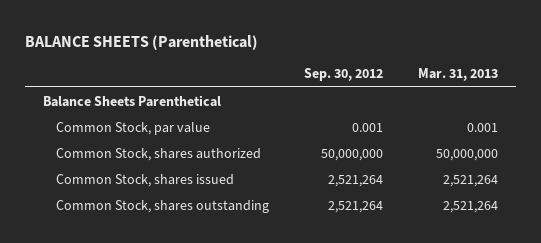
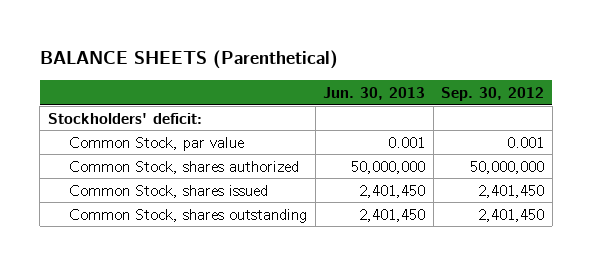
- | Sep. 30, 2012 | Mar. 31, 2013
+ | Jun. 30, 2013 | Sep. 30, 2012
- Balance Sheets Parenthetical
+ Stockholders' deficit:
- Common Stock, shares issued | 2,521,264 | 2,521,264
- Common Stock, shares outstanding | 2,521,264 | 2,521,264
+ Common Stock, shares issued | 2,401,450 | 2,401,450
+ Common Stock, shares outstanding | 2,401,450 | 2,401,450

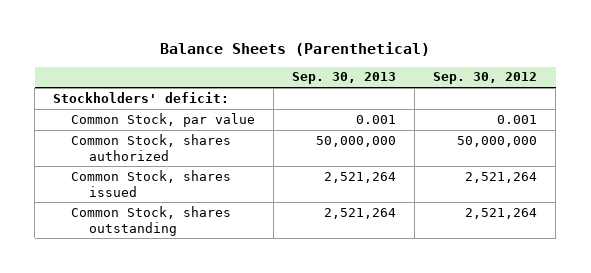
- BALANCE SHEETS (Parenthetical)
+ Balance Sheets (Parenthetical)
- | Jun. 30, 2013 | Sep. 30, 2012
+ | Sep. 30, 2013 | Sep. 30, 2012
- Common Stock, shares issued | 2,401,450 | 2,401,450
- Common Stock, shares outstanding | 2,401,450 | 2,401,450
+ Common Stock, shares issued | 2,521,264 | 2,521,264
+ Common Stock, shares outstanding | 2,521,264 | 2,521,264

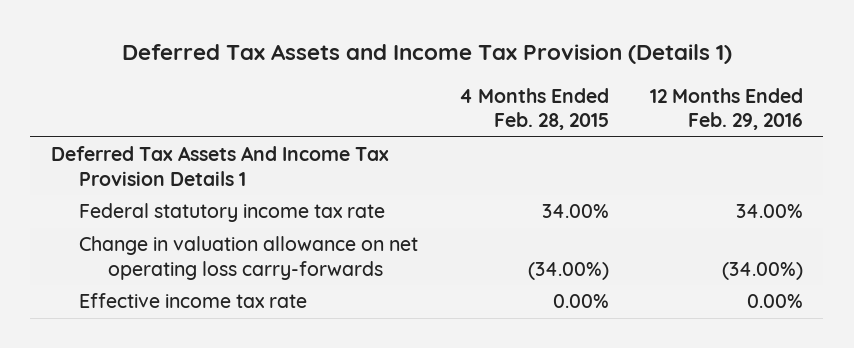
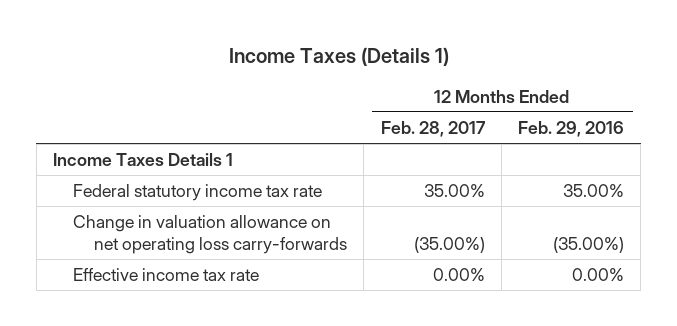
- Deferred Tax Assets and Income Tax Provision (Details 1)
+ Income Taxes (Details 1)
- | 4 Months Ended Feb. 28, 2015 | 12 Months Ended Feb. 29, 2016
+ | 12 Months Ended Feb. 28, 2017 | 12 Months Ended Feb. 29, 2016
- Deferred Tax Assets And Income Tax Provision Details 1
- Federal statutory income tax rate | 34.00% | 34.00%
- Change in valuation allowance on net operating loss carry-forwards | (34.00%) | (34.00%)
+ Income Taxes Details 1
+ Federal statutory income tax rate | 35.00% | 35.00%
+ Change in valuation allowance on net operating loss carry-forwards | (35.00%) | (35.00%)

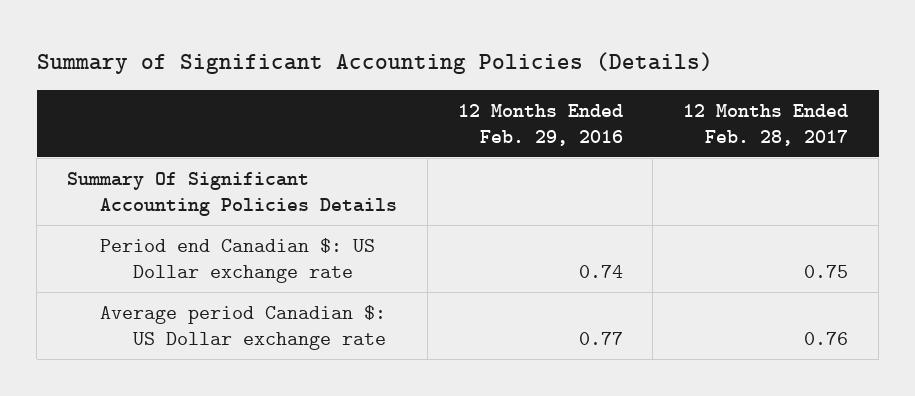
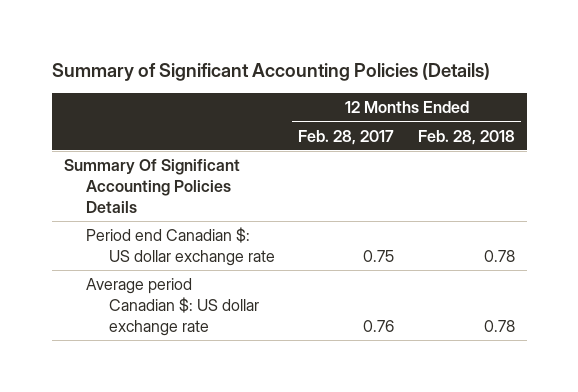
- | 12 Months Ended Feb. 29, 2016 | 12 Months Ended Feb. 28, 2017
+ | 12 Months Ended Feb. 28, 2017 | 12 Months Ended Feb. 28, 2018
- Period end Canadian $: US Dollar exchange rate | 0.74 | 0.75
- Average period Canadian $: US Dollar exchange rate | 0.77 | 0.76
+ Period end Canadian $: US dollar exchange rate | 0.75 | 0.78
+ Average period Canadian $: US dollar exchange rate | 0.76 | 0.78

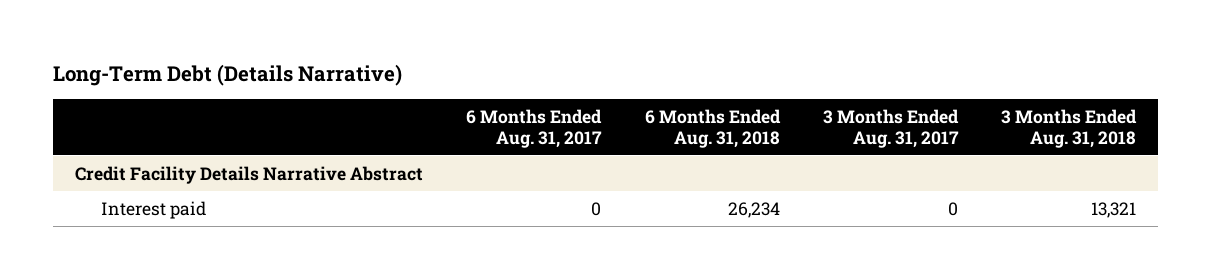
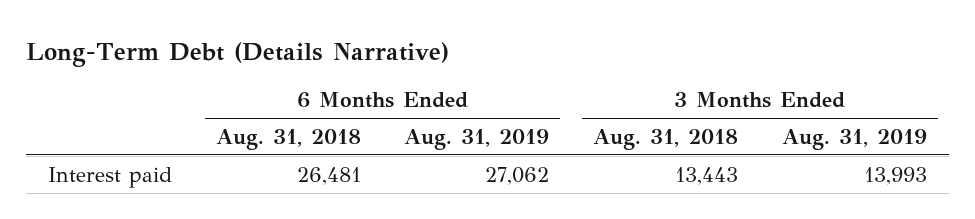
- | 6 Months Ended Aug. 31, 2017 | 6 Months Ended Aug. 31, 2018 | 3 Months Ended Aug. 31, 2017 | 3 Months Ended Aug. 31, 2018
+ | 6 Months Ended Aug. 31, 2018 | 6 Months Ended Aug. 31, 2019 | 3 Months Ended Aug. 31, 2018 | 3 Months Ended Aug. 31, 2019
- Credit Facility Details Narrative Abstract
- Interest paid | 0 | 26,234 | 0 | 13,321
+ Interest paid | 26,481 | 27,062 | 13,443 | 13,993

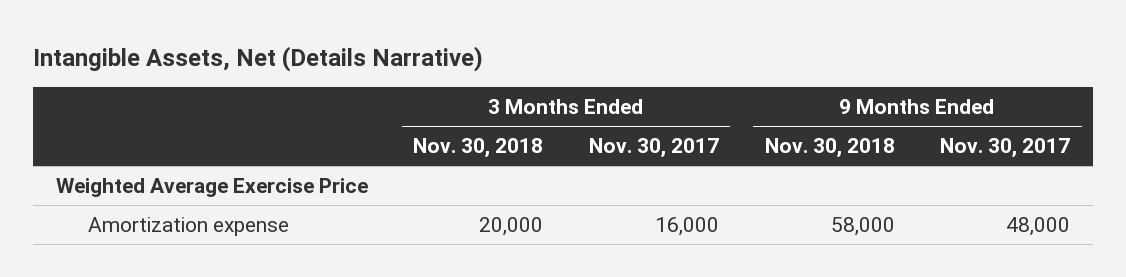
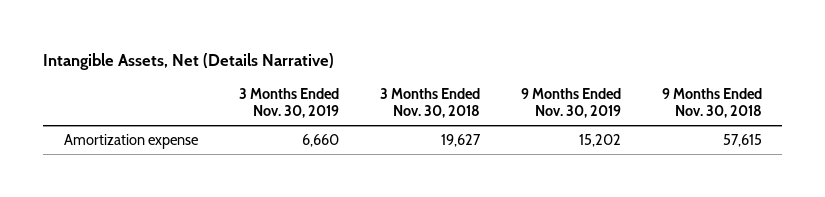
- | 3 Months Ended Nov. 30, 2018 | 3 Months Ended Nov. 30, 2017 | 9 Months Ended Nov. 30, 2018 | 9 Months Ended Nov. 30, 2017
+ | 3 Months Ended Nov. 30, 2019 | 3 Months Ended Nov. 30, 2018 | 9 Months Ended Nov. 30, 2019 | 9 Months Ended Nov. 30, 2018
- Weighted Average Exercise Price
- Amortization expense | 20,000 | 16,000 | 58,000 | 48,000
+ Amortization expense | 6,660 | 19,627 | 15,202 | 57,615

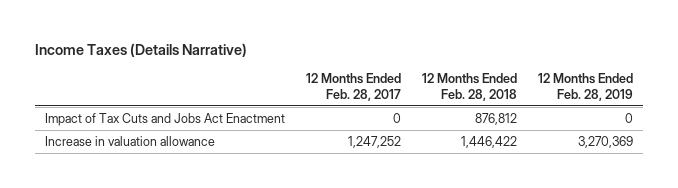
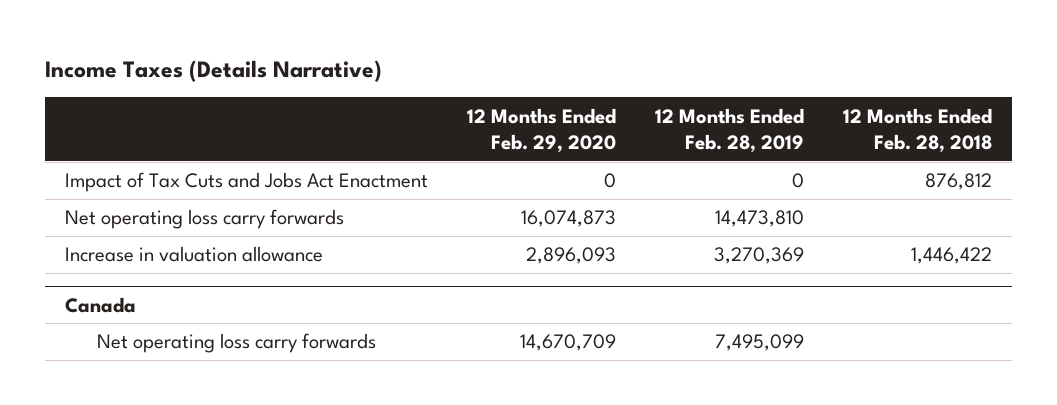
- | 12 Months Ended Feb. 28, 2017 | 12 Months Ended Feb. 28, 2018 | 12 Months Ended Feb. 28, 2019
+ | 12 Months Ended Feb. 29, 2020 | 12 Months Ended Feb. 28, 2019 | 12 Months Ended Feb. 28, 2018
+ Net operating loss carry forwards | 16,074,873 | 14,473,810 |
+ Canada
+ Net operating loss carry forwards | 14,670,709 | 7,495,099 |

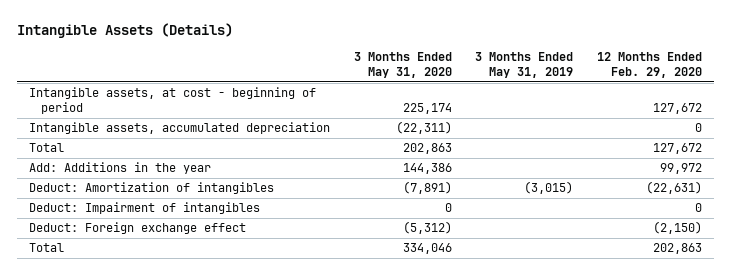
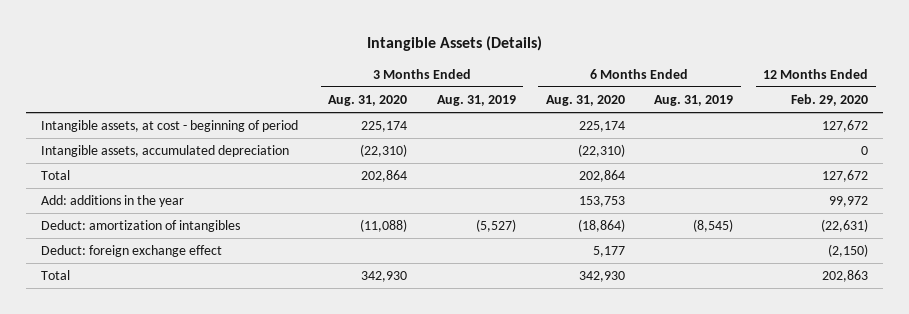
- | 3 Months Ended May 31, 2020 | 3 Months Ended May 31, 2019 | 12 Months Ended Feb. 29, 2020
+ | 3 Months Ended Aug. 31, 2020 | 3 Months Ended Aug. 31, 2019 | 6 Months Ended Aug. 31, 2020 | 6 Months Ended Aug. 31, 2019 | 12 Months Ended Feb. 29, 2020
- Add: Additions in the year | 144,386 | | 99,972
- Deduct: Amortization of intangibles | (7,891) | (3,015) | (22,631)
- Deduct: Impairment of intangibles | 0 | | 0
- Deduct: Foreign exchange effect | (5,312) | | (2,150)
+ Add: additions in the year | | | 153,753 | | 99,972
+ Deduct: amortization of intangibles | (11,088) | (5,527) | (18,864) | (8,545) | (22,631)
+ Deduct: foreign exchange effect | | | 5,177 | | (2,150)

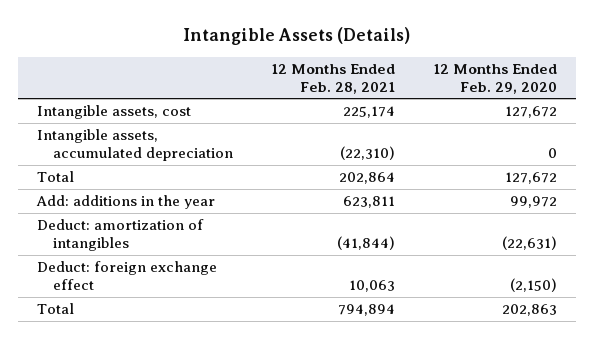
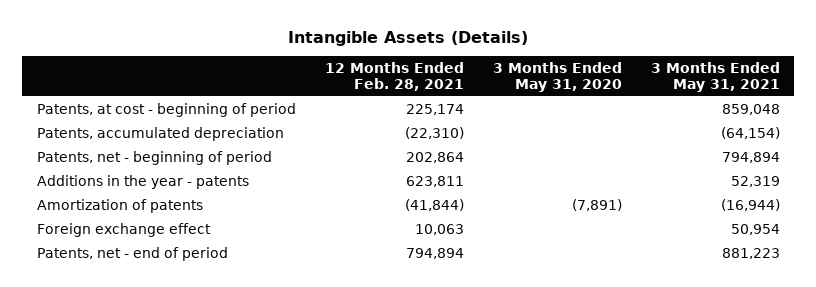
- | 12 Months Ended Feb. 28, 2021 | 12 Months Ended Feb. 29, 2020
+ | 12 Months Ended Feb. 28, 2021 | 3 Months Ended May 31, 2020 | 3 Months Ended May 31, 2021
- Intangible assets, cost | 225,174 | 127,672
- Intangible assets, accumulated depreciation | (22,310) | 0
- Total | 202,864 | 127,672
- Add: additions in the year | 623,811 | 99,972
- Deduct: amortization of intangibles | (41,844) | (22,631)
- Deduct: foreign exchange effect | 10,063 | (2,150)
- Total | 794,894 | 202,863
+ Patents, at cost - beginning of period | 225,174 | | 859,048
+ Patents, accumulated depreciation | (22,310) | | (64,154)
+ Patents, net - beginning of period | 202,864 | | 794,894
+ Additions in the year - patents | 623,811 | | 52,319
+ Amortization of patents | (41,844) | (7,891) | (16,944)
+ Foreign exchange effect | 10,063 | | 50,954
+ Patents, net - end of period | 794,894 | | 881,223

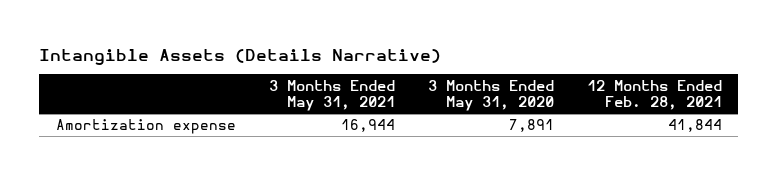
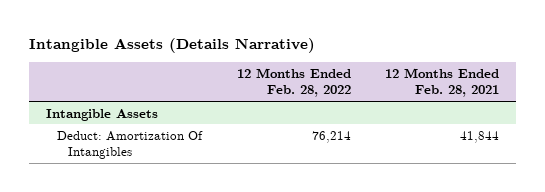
- | 3 Months Ended May 31, 2021 | 3 Months Ended May 31, 2020 | 12 Months Ended Feb. 28, 2021
+ | 12 Months Ended Feb. 28, 2022 | 12 Months Ended Feb. 28, 2021
- Amortization expense | 16,944 | 7,891 | 41,844
+ Intangible Assets
+ Deduct: Amortization Of Intangibles | 76,214 | 41,844

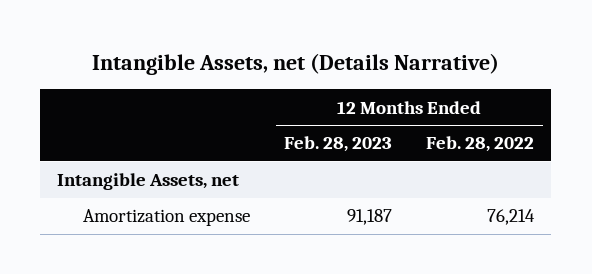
- Intangible Assets (Details Narrative)
+ Intangible Assets, net (Details Narrative)
- | 12 Months Ended Feb. 28, 2022 | 12 Months Ended Feb. 28, 2021
+ | 12 Months Ended Feb. 28, 2023 | 12 Months Ended Feb. 28, 2022
- Intangible Assets
- Deduct: Amortization Of Intangibles | 76,214 | 41,844
+ Intangible Assets, net
+ Amortization expense | 91,187 | 76,214

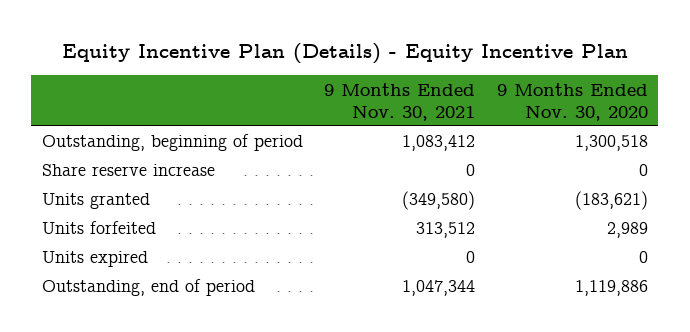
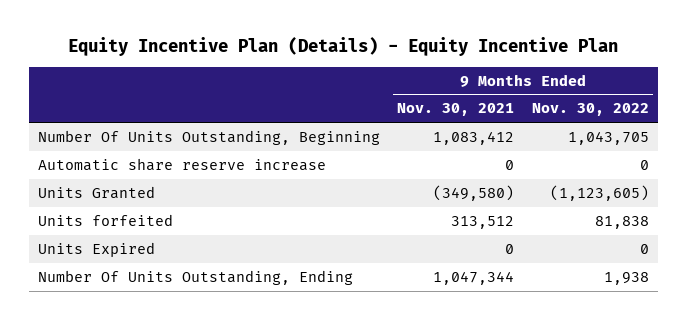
- | 9 Months Ended Nov. 30, 2021 | 9 Months Ended Nov. 30, 2020
+ | 9 Months Ended Nov. 30, 2021 | 9 Months Ended Nov. 30, 2022
- Outstanding, beginning of period | 1,083,412 | 1,300,518
- Share reserve increase | 0 | 0
- Units granted | (349,580) | (183,621)
+ Number Of Units Outstanding, Beginning | 1,083,412 | 1,043,705
+ Automatic share reserve increase | 0 | 0
+ Units Granted | (349,580) | (1,123,605)
- Units expired | 0 | 0
- Outstanding, end of period | 1,047,344 | 1,119,886
+ Units Expired | 0 | 0
+ Number Of Units Outstanding, Ending | 1,047,344 | 1,938

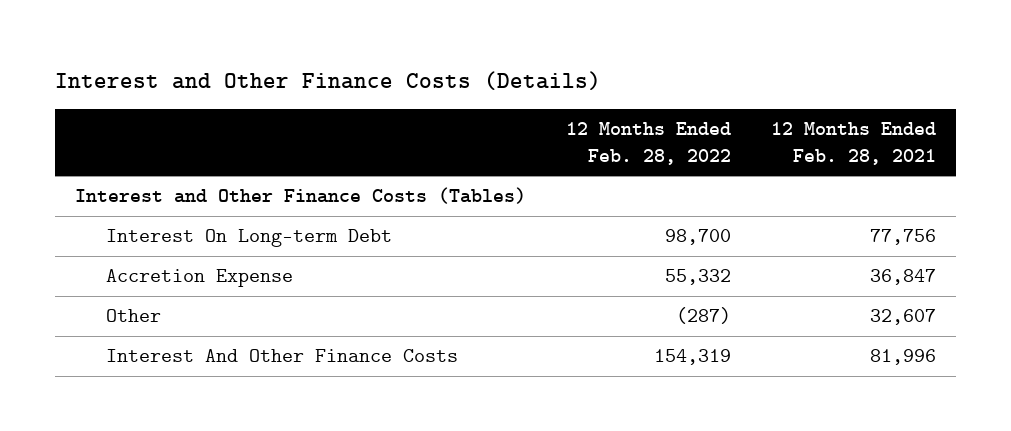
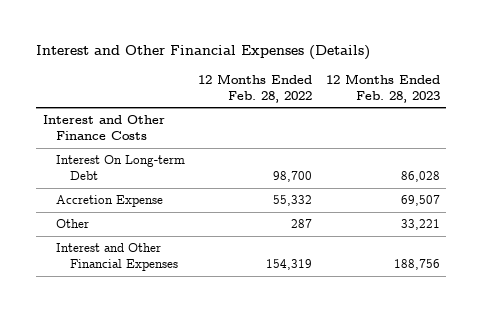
- Interest and Other Finance Costs (Details)
+ Interest and Other Financial Expenses (Details)
- | 12 Months Ended Feb. 28, 2022 | 12 Months Ended Feb. 28, 2021
+ | 12 Months Ended Feb. 28, 2022 | 12 Months Ended Feb. 28, 2023
- Interest and Other Finance Costs (Tables)
+ Interest and Other Finance Costs
- Other | (287) | 32,607
- Interest And Other Finance Costs | 154,319 | 81,996
+ Other | 287 | 33,221
+ Interest and Other Financial Expenses | 154,319 | 188,756

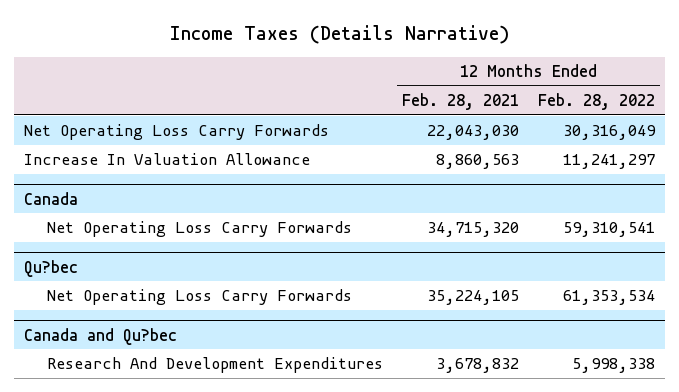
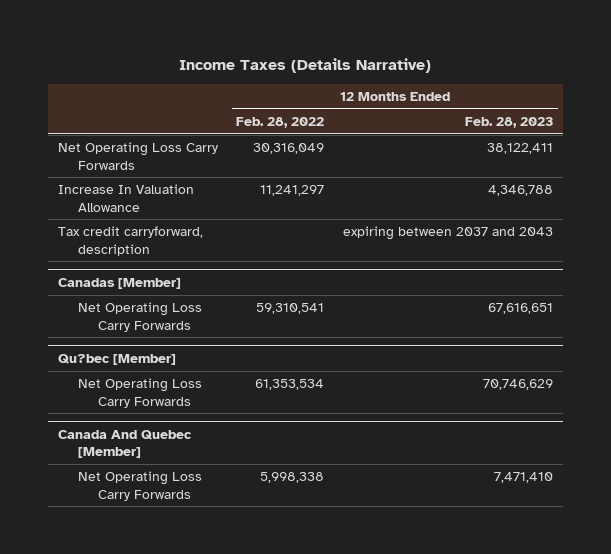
- | 12 Months Ended Feb. 28, 2021 | 12 Months Ended Feb. 28, 2022
+ | 12 Months Ended Feb. 28, 2022 | 12 Months Ended Feb. 28, 2023
- Canada
+ Tax credit carryforward, description | | expiring between 2037 and 2043
+ Canadas [Member]
- Qu?bec
+ Qu?bec [Member]
- Canada and Qu?bec
- Research And Development Expenditures | 3,678,832 | 5,998,338
+ Canada And Quebec [Member]
+ Net Operating Loss Carry Forwards | 5,998,338 | 7,471,410

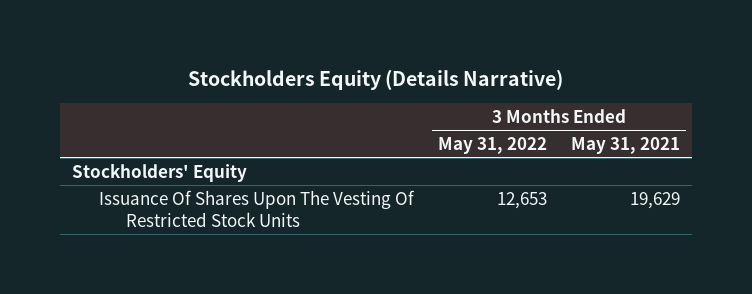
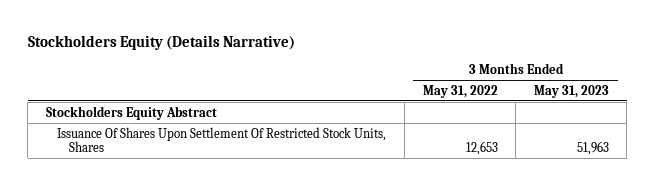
- | 3 Months Ended May 31, 2022 | 3 Months Ended May 31, 2021
+ | 3 Months Ended May 31, 2022 | 3 Months Ended May 31, 2023
- Stockholders' Equity
- Issuance Of Shares Upon The Vesting Of Restricted Stock Units | 12,653 | 19,629
+ Stockholders Equity Abstract
+ Issuance Of Shares Upon Settlement Of Restricted Stock Units, Shares | 12,653 | 51,963

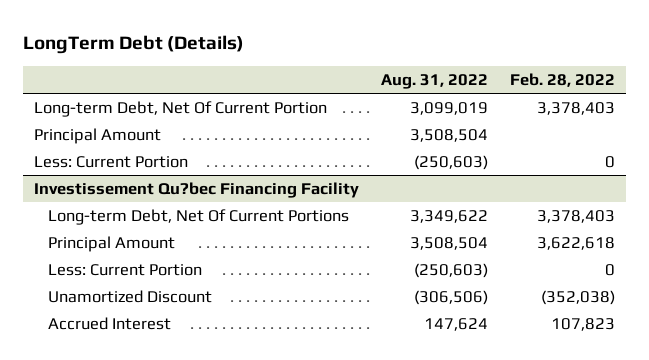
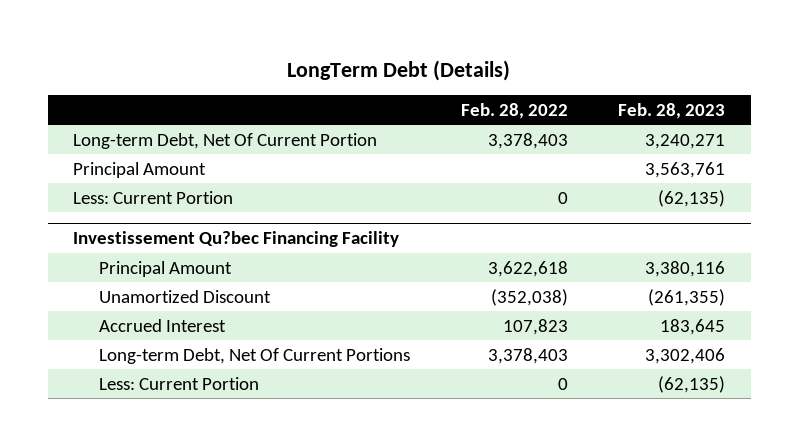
- | Aug. 31, 2022 | Feb. 28, 2022
+ | Feb. 28, 2022 | Feb. 28, 2023
@ Investissement Qu?bec Financing Facility
moved down: Long-term Debt, Net Of Current Portions | 3,378,403 | 3,302,406
moved down: Less: Current Portion | 0 | (62,135)

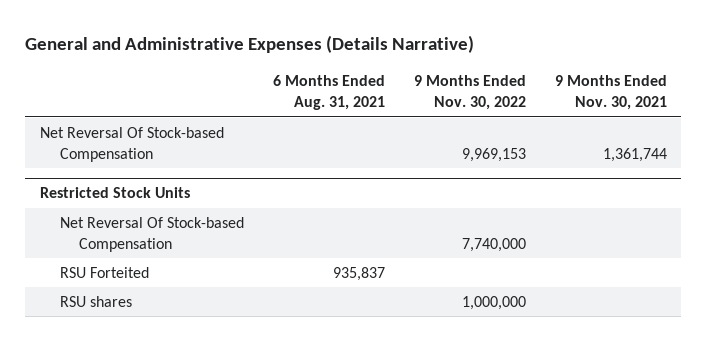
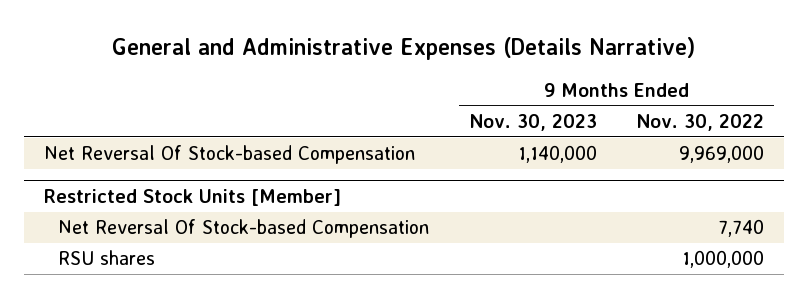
- | 6 Months Ended Aug. 31, 2021 | 9 Months Ended Nov. 30, 2022 | 9 Months Ended Nov. 30, 2021
+ | 9 Months Ended Nov. 30, 2023 | 9 Months Ended Nov. 30, 2022
- Net Reversal Of Stock-based Compensation | | 9,969,153 | 1,361,744
- Restricted Stock Units
- Net Reversal Of Stock-based Compensation | | 7,740,000 |
- RSU Forteited | 935,837 | |
+ Net Reversal Of Stock-based Compensation | 1,140,000 | 9,969,000
+ Restricted Stock Units [Member]
+ Net Reversal Of Stock-based Compensation | | 7,740

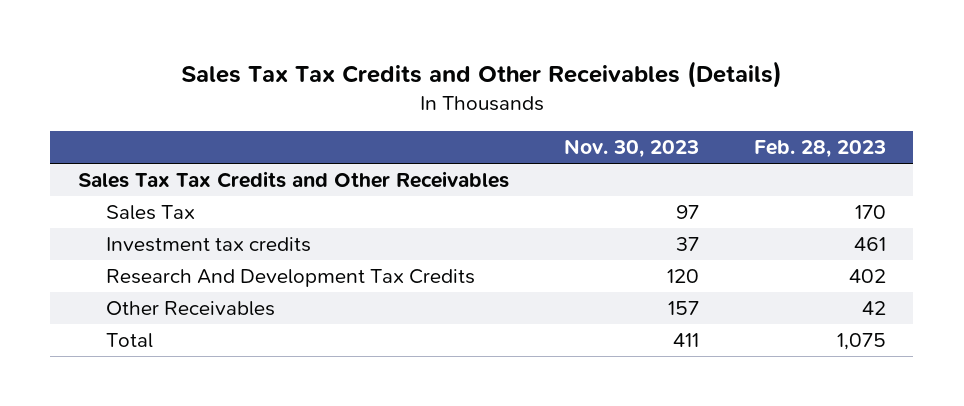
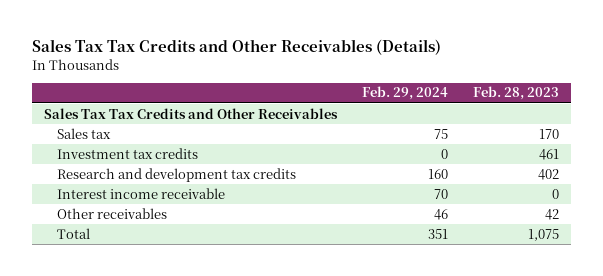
- | Nov. 30, 2023 | Feb. 28, 2023
+ | Feb. 29, 2024 | Feb. 28, 2023
- Sales Tax | 97 | 170
+ Sales tax | 75 | 170
- Research And Development Tax Credits | 120 | 402
- Other Receivables | 157 | 42
+ Research and development tax credits | 160 | 402
+ Interest income receivable | 70 | 0
+ Other receivables | 46 | 42

